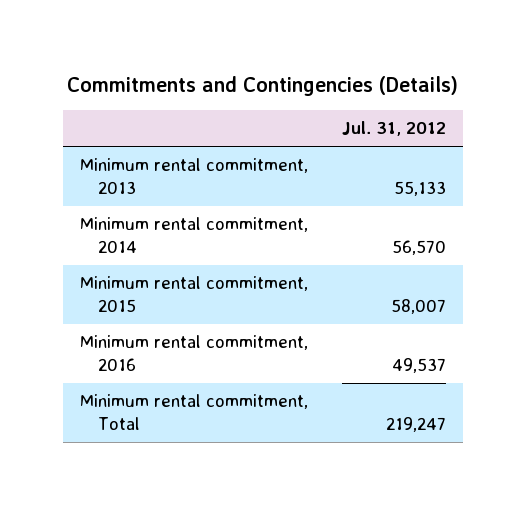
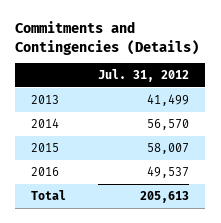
- Minimum rental commitment, 2013 | 55,133
- Minimum rental commitment, 2014 | 56,570
- Minimum rental commitment, 2015 | 58,007
- Minimum rental commitment, 2016 | 49,537
- Minimum rental commitment, Total | 219,247
+ 2013 | 41,499
+ 2014 | 56,570
+ 2015 | 58,007
+ 2016 | 49,537
+ Total | 205,613

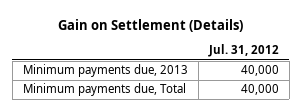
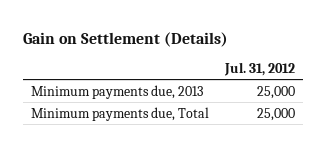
- Minimum payments due, 2013 | 40,000
- Minimum payments due, Total | 40,000
+ Minimum payments due, 2013 | 25,000
+ Minimum payments due, Total | 25,000

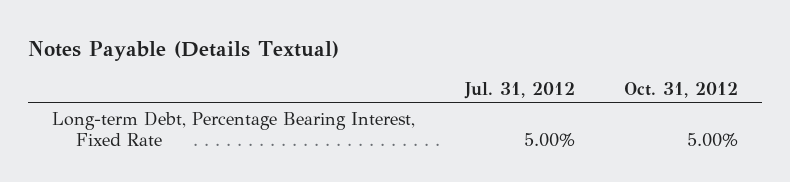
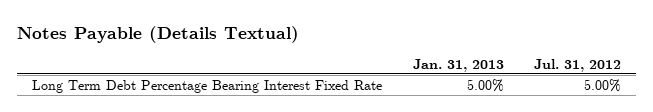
- | Jul. 31, 2012 | Oct. 31, 2012
+ | Jan. 31, 2013 | Jul. 31, 2012
- Long-term Debt, Percentage Bearing Interest, Fixed Rate | 5.00% | 5.00%
+ Long Term Debt Percentage Bearing Interest Fixed Rate | 5.00% | 5.00%

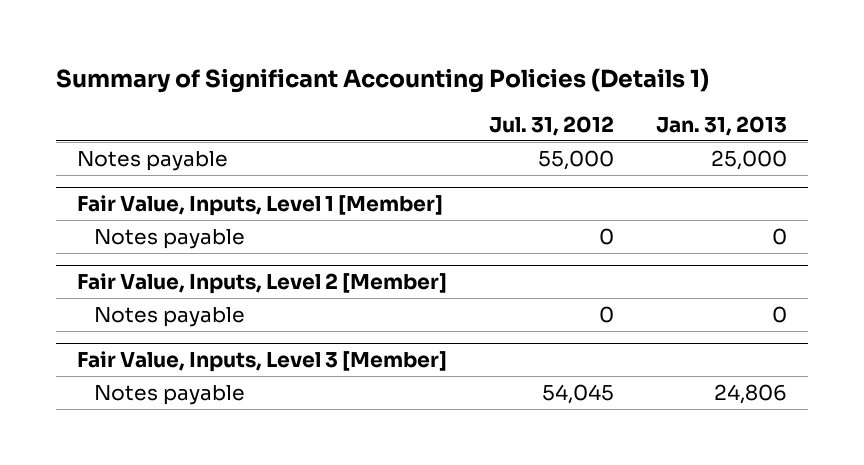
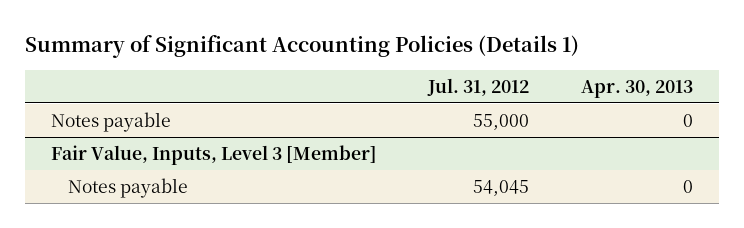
- | Jul. 31, 2012 | Jan. 31, 2013
+ | Jul. 31, 2012 | Apr. 30, 2013
- Fair Value, Inputs, Level 1 [Member]
- Notes payable | 0 | 0
- Fair Value, Inputs, Level 2 [Member]
- Notes payable | 0 | 0

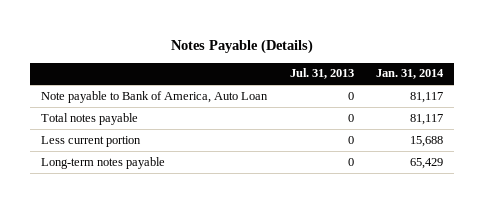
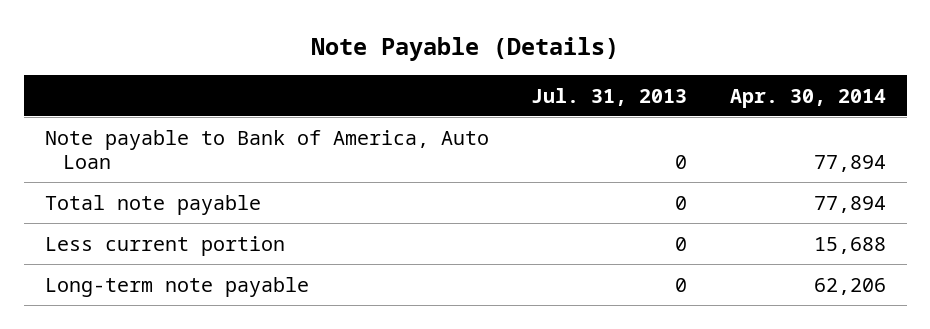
- Notes Payable (Details)
+ Note Payable (Details)
- | Jul. 31, 2013 | Jan. 31, 2014
+ | Jul. 31, 2013 | Apr. 30, 2014
- Total notes payable | 0 | 81,117
+ Total note payable | 0 | 77,894
- Long-term notes payable | 0 | 65,429
+ Long-term note payable | 0 | 62,206

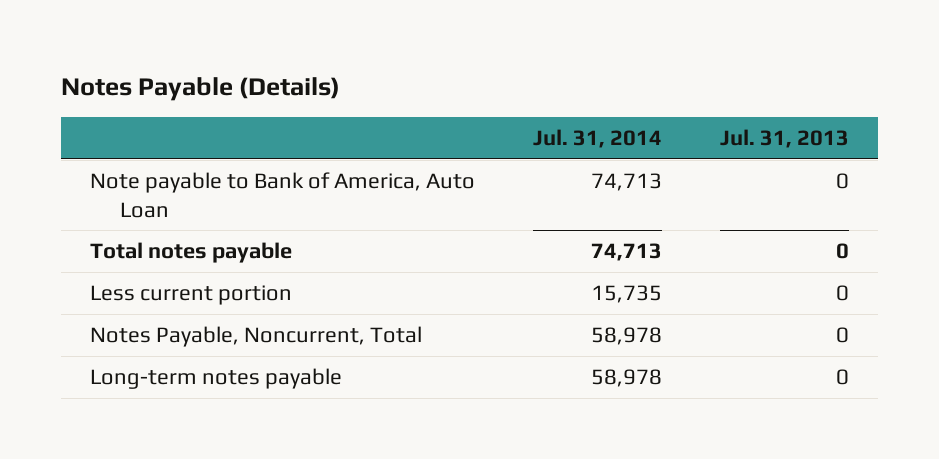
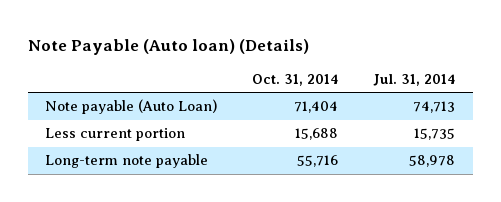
- Notes Payable (Details)
+ Note Payable (Auto loan) (Details)
- | Jul. 31, 2014 | Jul. 31, 2013
+ | Oct. 31, 2014 | Jul. 31, 2014
- Note payable to Bank of America, Auto Loan | 74,713 | 0
- Total notes payable | 74,713 | 0
+ Note payable (Auto Loan) | 71,404 | 74,713
- Notes Payable, Noncurrent, Total | 58,978 | 0
- Long-term notes payable | 58,978 | 0
+ Long-term note payable | 55,716 | 58,978

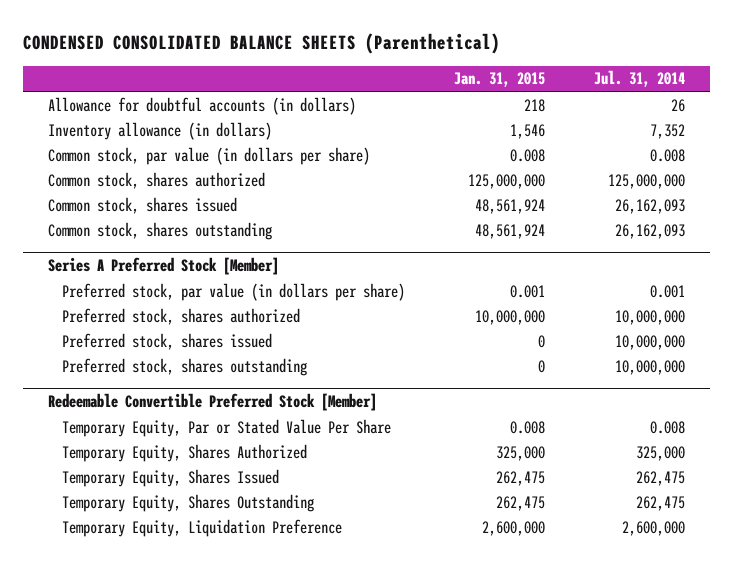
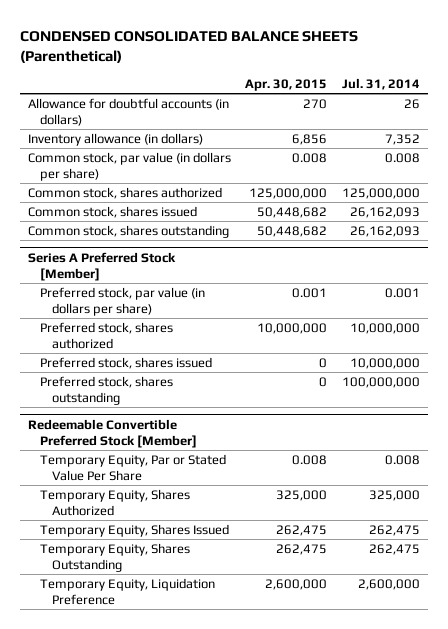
- | Jan. 31, 2015 | Jul. 31, 2014
+ | Apr. 30, 2015 | Jul. 31, 2014
@ Series A Preferred Stock [Member]
- Preferred stock, shares outstanding | 0 | 10,000,000
+ Preferred stock, shares outstanding | 0 | 100,000,000

